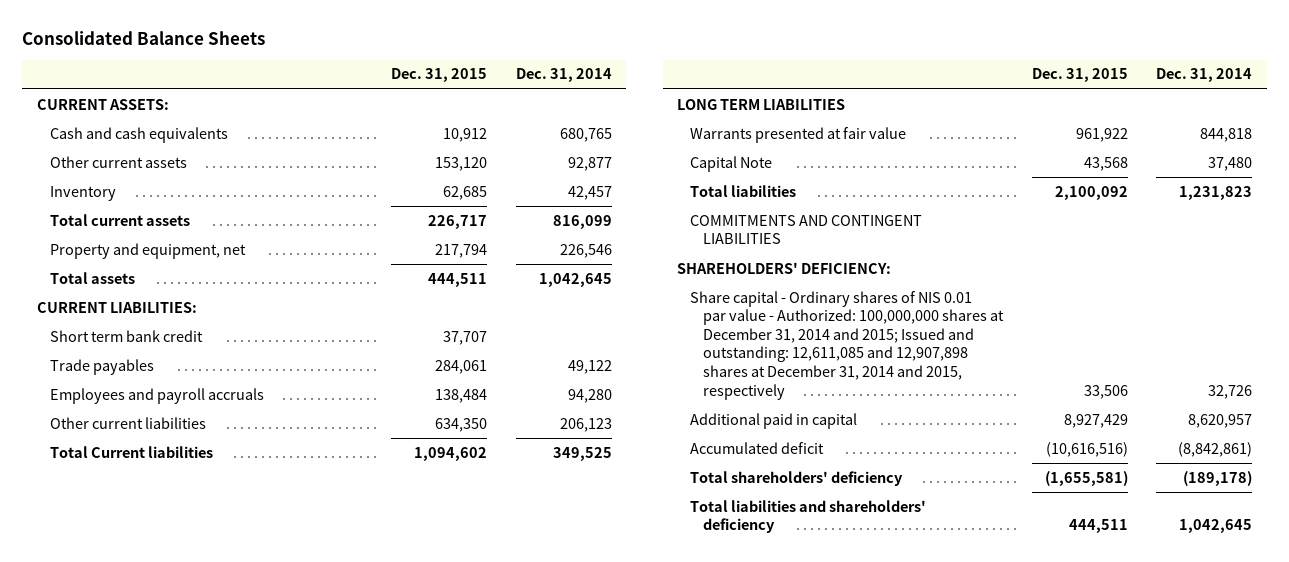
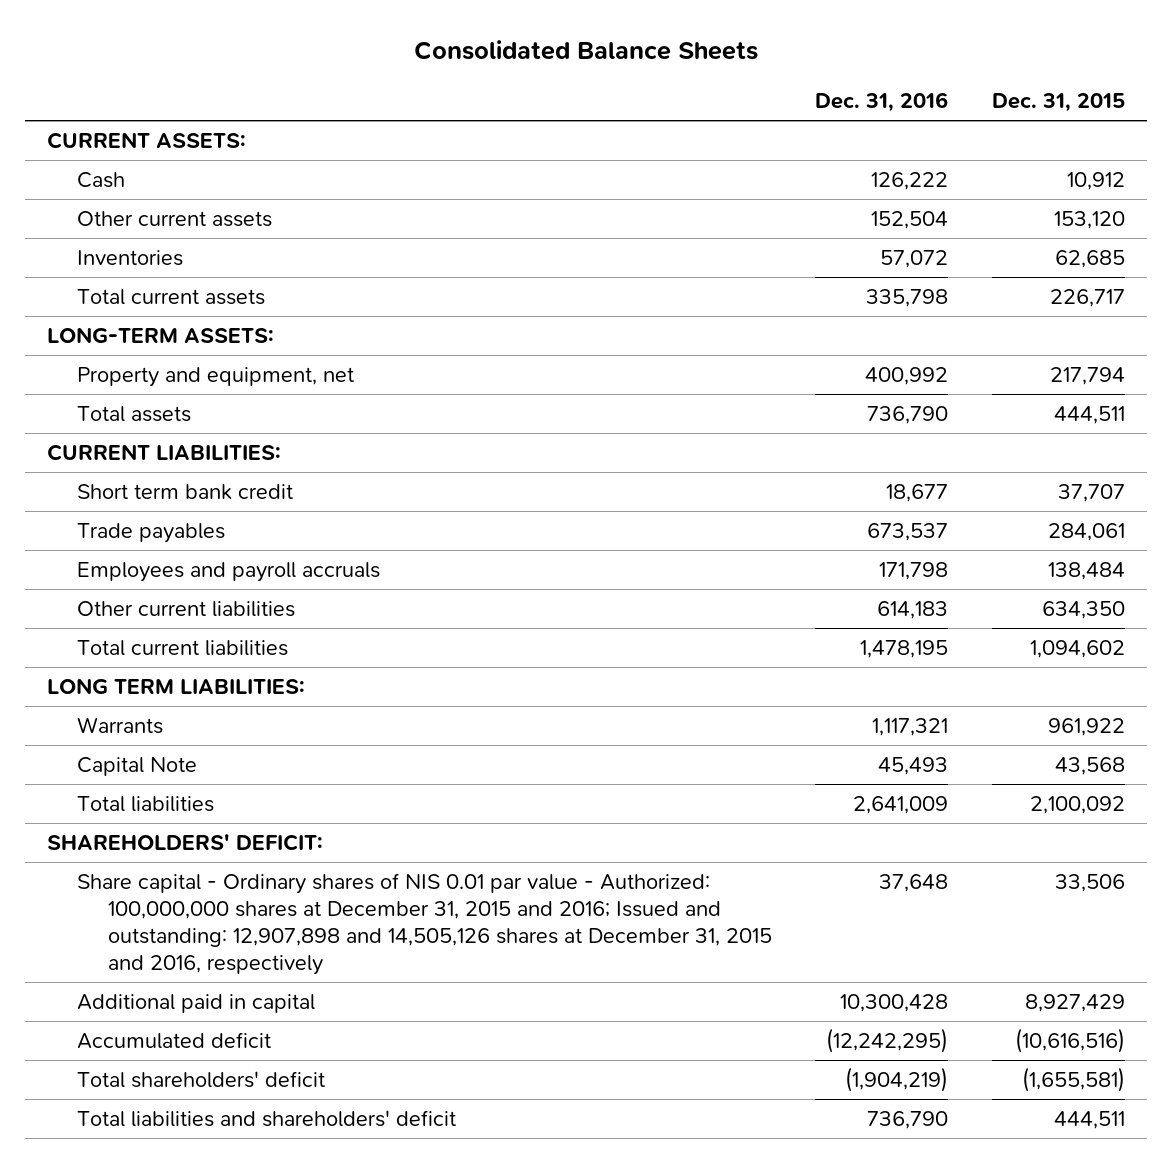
- | Dec. 31, 2015 | Dec. 31, 2014
+ | Dec. 31, 2016 | Dec. 31, 2015
- Cash and cash equivalents | 10,912 | 680,765
+ Cash | 126,222 | 10,912
- Inventory | 62,685 | 42,457
+ Inventories | 57,072 | 62,685
+ LONG-TERM ASSETS:
- Total Current liabilities | 1,094,602 | 349,525
- LONG TERM LIABILITIES
- Warrants presented at fair value | 961,922 | 844,818
+ Total current liabilities | 1,478,195 | 1,094,602
+ LONG TERM LIABILITIES:
+ Warrants | 1,117,321 | 961,922
- COMMITMENTS AND CONTINGENT LIABILITIES
- SHAREHOLDERS' DEFICIENCY:
- Share capital - Ordinary shares of NIS 0.01 par value - Authorized: 100,000,000 shares at December 31, 2014 and 2015; Issued and outstanding: 12,611,085 and 12,907,898 shares at December 31, 2014 and 2015, respectively | 33,506 | 32,726
+ SHAREHOLDERS' DEFICIT:
+ Share capital - Ordinary shares of NIS 0.01 par value - Authorized: 100,000,000 shares at December 31, 2015 and 2016; Issued and outstanding: 12,907,898 and 14,505,126 shares at December 31, 2015 and 2016, respectively | 37,648 | 33,506
- Total shareholders' deficiency | (1,655,581) | (189,178)
- Total liabilities and shareholders' deficiency | 444,511 | 1,042,645
+ Total shareholders' deficit | (1,904,219) | (1,655,581)
+ Total liabilities and shareholders' deficit | 736,790 | 444,511

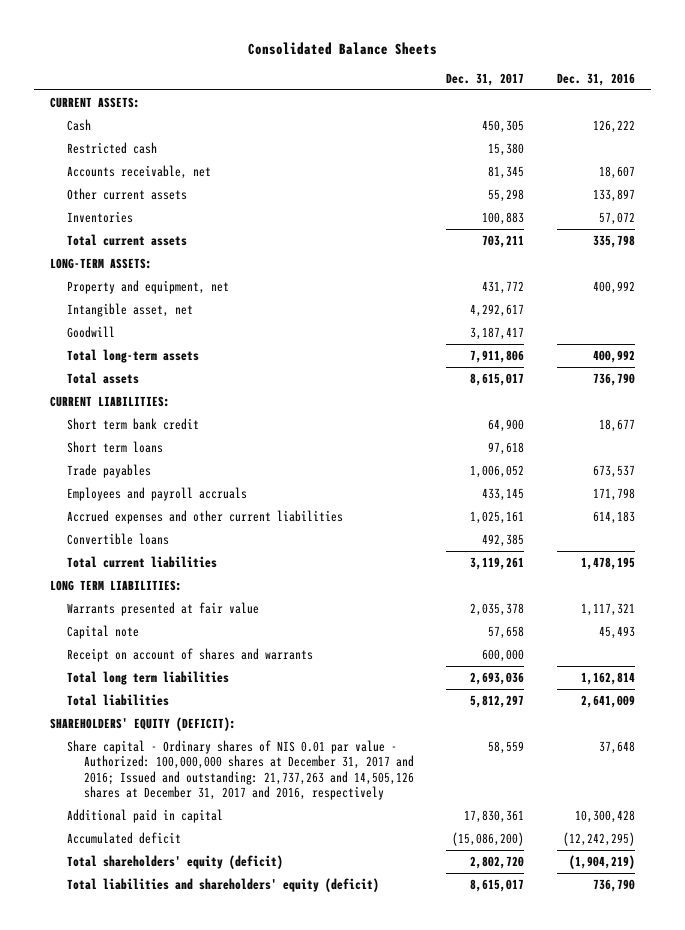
- | Dec. 31, 2016 | Dec. 31, 2015
+ | Dec. 31, 2017 | Dec. 31, 2016
- Other current assets | 152,504 | 153,120
+ Restricted cash | 15,380 |
+ Accounts receivable, net | 81,345 | 18,607
+ Other current assets | 55,298 | 133,897
+ Intangible asset, net | 4,292,617 |
+ Goodwill | 3,187,417 |
+ Total long-term assets | 7,911,806 | 400,992
+ Short term loans | 97,618 |
- Other current liabilities | 614,183 | 634,350
+ Accrued expenses and other current liabilities | 1,025,161 | 614,183
+ Convertible loans | 492,385 |
- Warrants | 1,117,321 | 961,922
- Capital Note | 45,493 | 43,568
+ Warrants presented at fair value | 2,035,378 | 1,117,321
+ Capital note | 57,658 | 45,493
+ Receipt on account of shares and warrants | 600,000 |
+ Total long term liabilities | 2,693,036 | 1,162,814
- SHAREHOLDERS' DEFICIT:
- Share capital - Ordinary shares of NIS 0.01 par value - Authorized: 100,000,000 shares at December 31, 2015 and 2016; Issued and outstanding: 12,907,898 and 14,505,126 shares at December 31, 2015 and 2016, respectively | 37,648 | 33,506
+ SHAREHOLDERS' EQUITY (DEFICIT):
+ Share capital - Ordinary shares of NIS 0.01 par value - Authorized: 100,000,000 shares at December 31, 2017 and 2016; Issued and outstanding: 21,737,263 and 14,505,126 shares at December 31, 2017 and 2016, respectively | 58,559 | 37,648
- Total shareholders' deficit | (1,904,219) | (1,655,581)
- Total liabilities and shareholders' deficit | 736,790 | 444,511
+ Total shareholders' equity (deficit) | 2,802,720 | (1,904,219)
+ Total liabilities and shareholders' equity (deficit) | 8,615,017 | 736,790

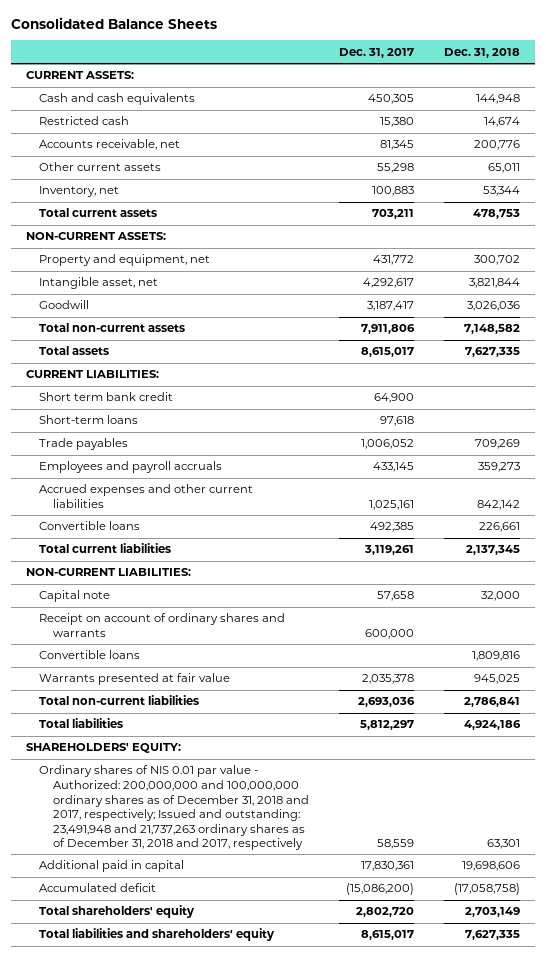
- | Dec. 31, 2017 | Dec. 31, 2016
+ | Dec. 31, 2017 | Dec. 31, 2018
- Cash | 450,305 | 126,222
+ Cash and cash equivalents | 450,305 | 144,948
- Inventories | 100,883 | 57,072
+ Inventory, net | 100,883 | 53,344
- LONG-TERM ASSETS:
+ NON-CURRENT ASSETS:
- Total long-term assets | 7,911,806 | 400,992
+ Total non-current assets | 7,911,806 | 7,148,582
- Short term loans | 97,618 |
+ Short-term loans | 97,618 |
- LONG TERM LIABILITIES:
+ NON-CURRENT LIABILITIES:
- Receipt on account of shares and warrants | 600,000 |
- Total long term liabilities | 2,693,036 | 1,162,814
+ Receipt on account of ordinary shares and warrants | 600,000 |
+ Convertible loans | | 1,809,816
moved down: Warrants presented at fair value | 2,035,378 | 945,025
+ Total non-current liabilities | 2,693,036 | 2,786,841
- SHAREHOLDERS' EQUITY (DEFICIT):
- Share capital - Ordinary shares of NIS 0.01 par value - Authorized: 100,000,000 shares at December 31, 2017 and 2016; Issued and outstanding: 21,737,263 and 14,505,126 shares at December 31, 2017 and 2016, respectively | 58,559 | 37,648
+ SHAREHOLDERS' EQUITY:
+ Ordinary shares of NIS 0.01 par value - Authorized: 200,000,000 and 100,000,000 ordinary shares as of December 31, 2018 and 2017, respectively; Issued and outstanding: 23,491,948 and 21,737,263 ordinary shares as of December 31, 2018 and 2017, respectively | 58,559 | 63,301
- Total shareholders' equity (deficit) | 2,802,720 | (1,904,219)
- Total liabilities and shareholders' equity (deficit) | 8,615,017 | 736,790
+ Total shareholders' equity | 2,802,720 | 2,703,149
+ Total liabilities and shareholders' equity | 8,615,017 | 7,627,335

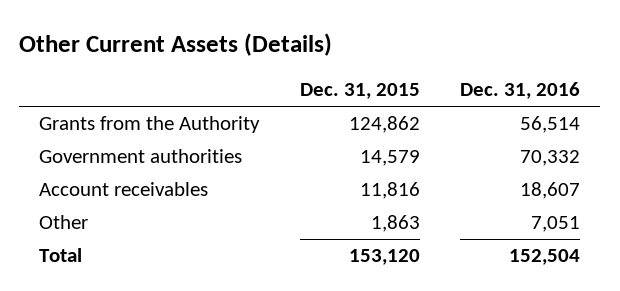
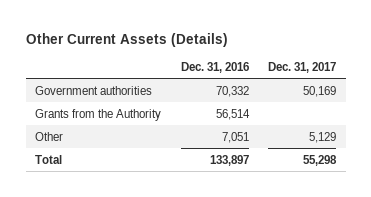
- | Dec. 31, 2015 | Dec. 31, 2016
+ | Dec. 31, 2016 | Dec. 31, 2017
- Account receivables | 11,816 | 18,607
moved down: Grants from the Authority | 56,514 |
- Total | 153,120 | 152,504
+ Total | 133,897 | 55,298

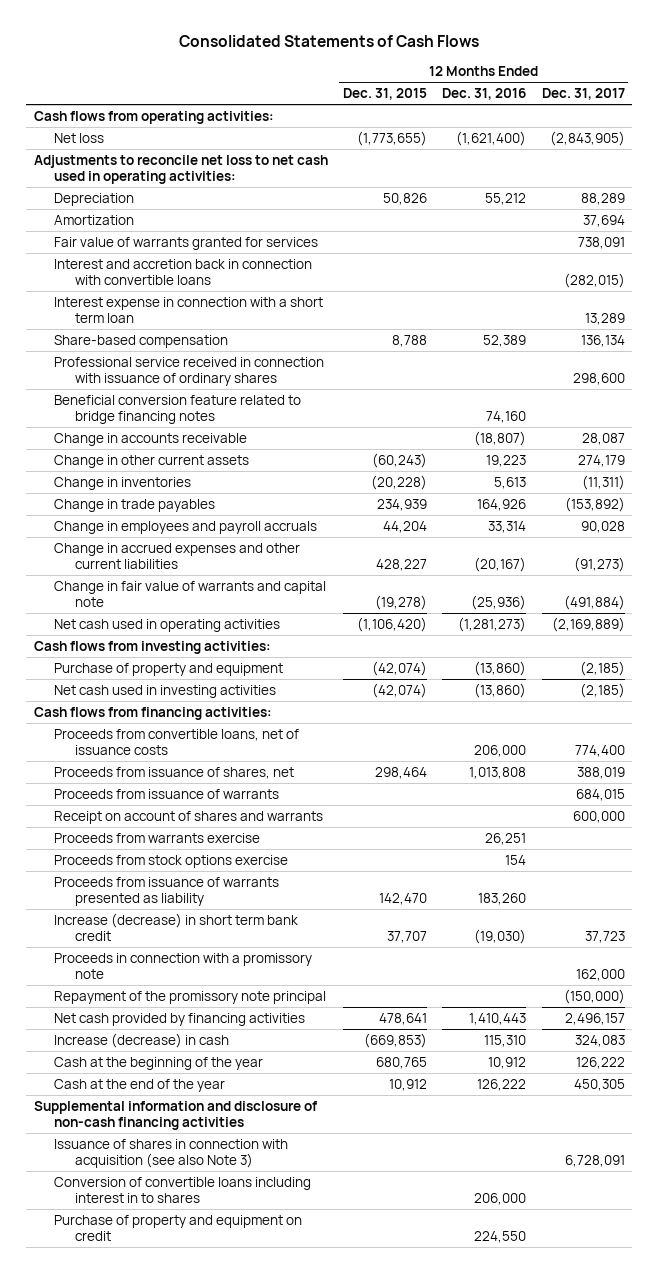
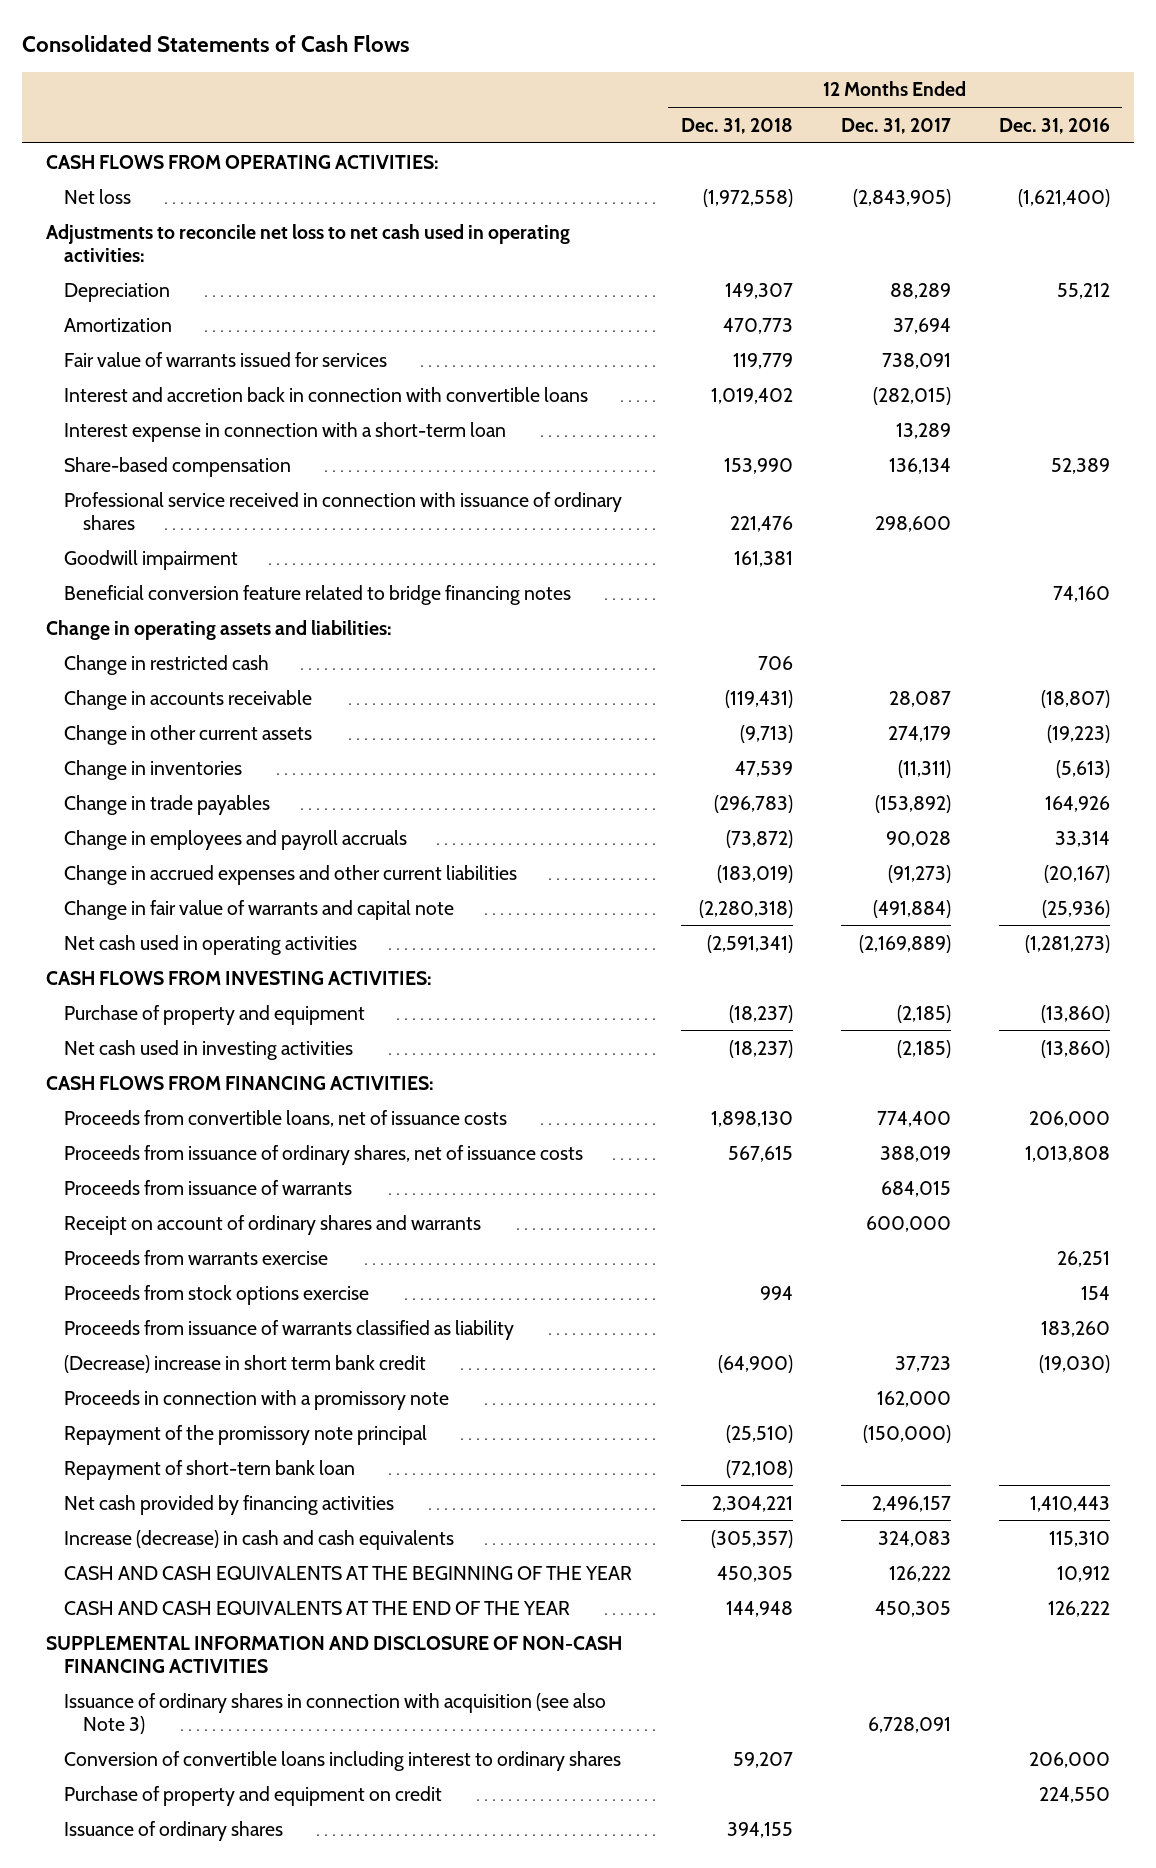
- | 12 Months Ended Dec. 31, 2015 | 12 Months Ended Dec. 31, 2016 | 12 Months Ended Dec. 31, 2017
+ | 12 Months Ended Dec. 31, 2018 | 12 Months Ended Dec. 31, 2017 | 12 Months Ended Dec. 31, 2016
- Cash flows from operating activities:
+ CASH FLOWS FROM OPERATING ACTIVITIES:
- Fair value of warrants granted for services | | | 738,091
+ Fair value of warrants issued for services | 119,779 | 738,091 |
- Interest expense in connection with a short term loan | | | 13,289
+ Interest expense in connection with a short-term loan | | 13,289 |
+ Goodwill impairment | 161,381 | |
+ Change in operating assets and liabilities:
+ Change in restricted cash | 706 | |
- Change in other current assets | (60,243) | 19,223 | 274,179
- Change in inventories | (20,228) | 5,613 | (11,311)
+ Change in other current assets | (9,713) | 274,179 | (19,223)
+ Change in inventories | 47,539 | (11,311) | (5,613)
- Cash flows from investing activities:
+ CASH FLOWS FROM INVESTING ACTIVITIES:
- Cash flows from financing activities:
+ CASH FLOWS FROM FINANCING ACTIVITIES:
- Proceeds from issuance of shares, net | 298,464 | 1,013,808 | 388,019
+ Proceeds from issuance of ordinary shares, net of issuance costs | 567,615 | 388,019 | 1,013,808
- Receipt on account of shares and warrants | | | 600,000
+ Receipt on account of ordinary shares and warrants | | 600,000 |
- Proceeds from issuance of warrants presented as liability | 142,470 | 183,260 |
- Increase (decrease) in short term bank credit | 37,707 | (19,030) | 37,723
+ Proceeds from issuance of warrants classified as liability | | | 183,260
+ (Decrease) increase in short term bank credit | (64,900) | 37,723 | (19,030)
+ Repayment of short-tern bank loan | (72,108) | |
- Increase (decrease) in cash | (669,853) | 115,310 | 324,083
- Cash at the beginning of the year | 680,765 | 10,912 | 126,222
- Cash at the end of the year | 10,912 | 126,222 | 450,305
- Supplemental information and disclosure of non-cash financing activities
- Issuance of shares in connection with acquisition (see also Note 3) | | | 6,728,091
- Conversion of convertible loans including interest in to shares | | 206,000 |
+ Increase (decrease) in cash and cash equivalents | (305,357) | 324,083 | 115,310
+ CASH AND CASH EQUIVALENTS AT THE BEGINNING OF THE YEAR | 450,305 | 126,222 | 10,912
+ CASH AND CASH EQUIVALENTS AT THE END OF THE YEAR | 144,948 | 450,305 | 126,222
+ SUPPLEMENTAL INFORMATION AND DISCLOSURE OF NON-CASH FINANCING ACTIVITIES
+ Issuance of ordinary shares in connection with acquisition (see also Note 3) | | 6,728,091 |
+ Conversion of convertible loans including interest to ordinary shares | 59,207 | | 206,000
+ Issuance of ordinary shares | 394,155 | |

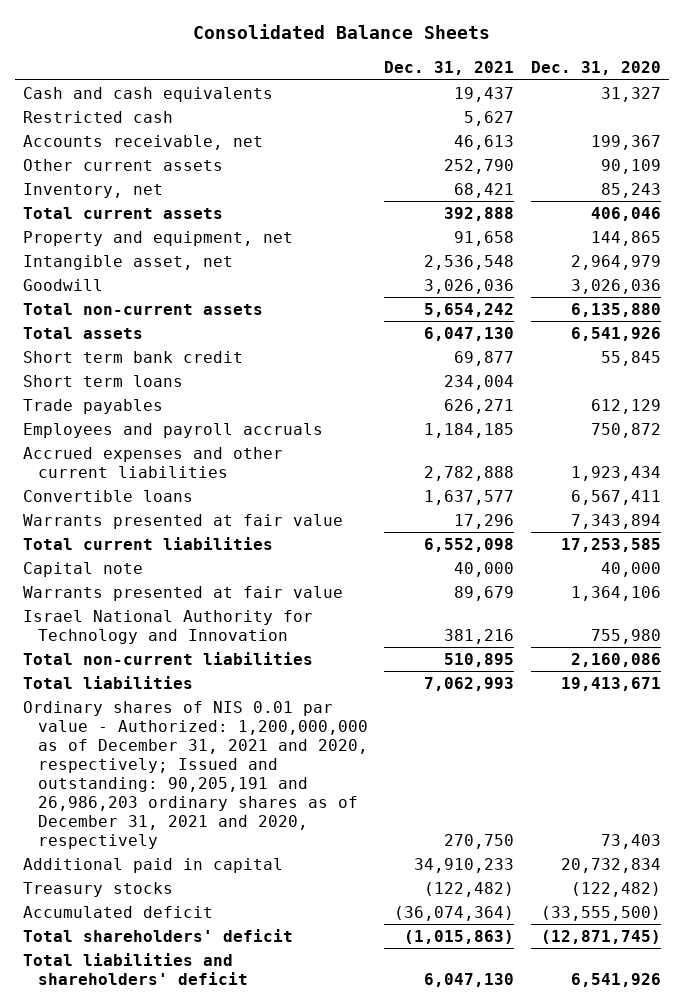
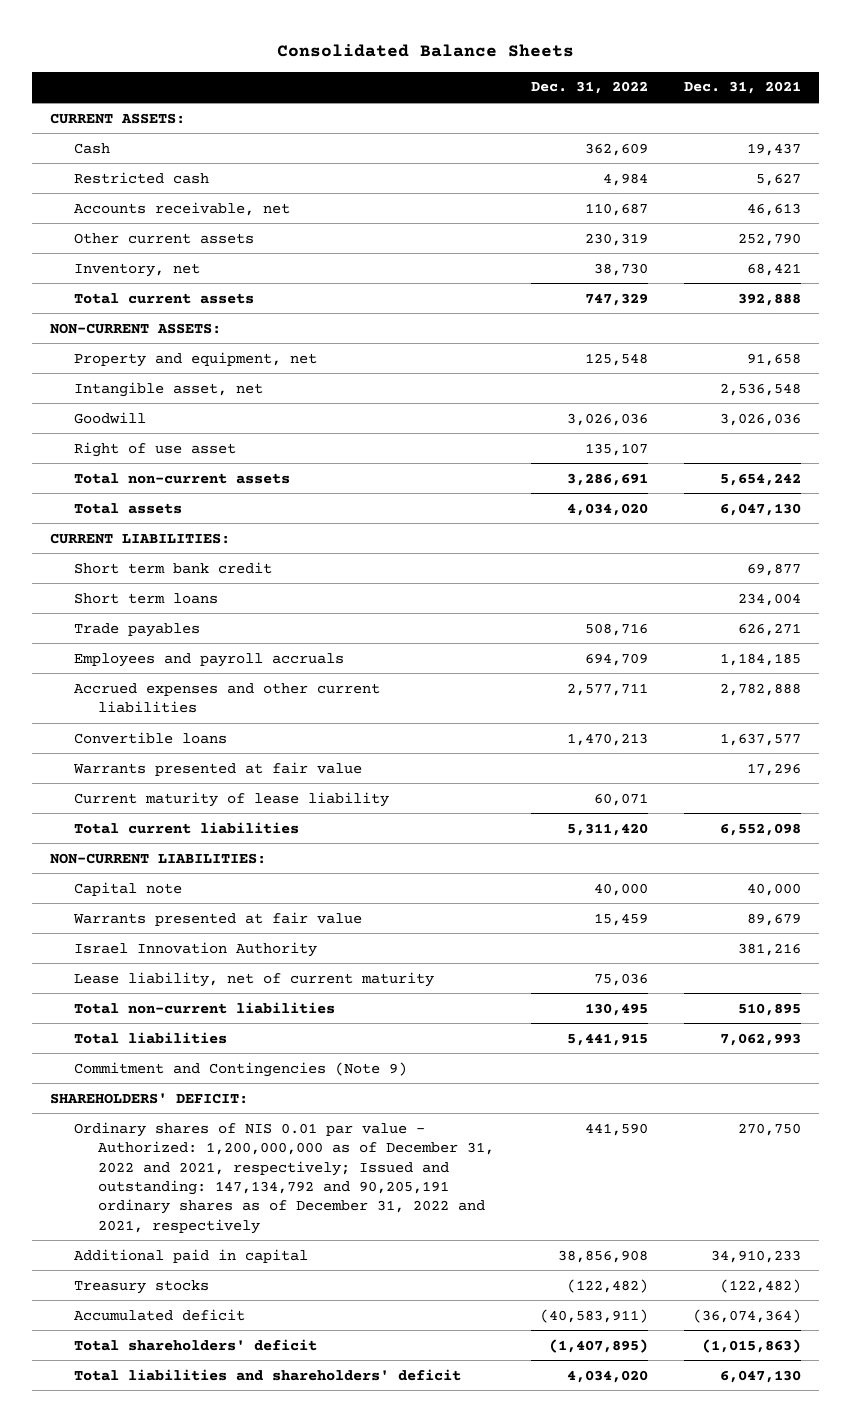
- | Dec. 31, 2021 | Dec. 31, 2020
+ | Dec. 31, 2022 | Dec. 31, 2021
- Cash and cash equivalents | 19,437 | 31,327
+ CURRENT ASSETS:
+ Cash | 362,609 | 19,437
+ NON-CURRENT ASSETS:
+ Right of use asset | 135,107 |
+ CURRENT LIABILITIES:
+ Current maturity of lease liability | 60,071 |
+ NON-CURRENT LIABILITIES:
- Israel National Authority for Technology and Innovation | 381,216 | 755,980
+ Israel Innovation Authority | | 381,216
+ Lease liability, net of current maturity | 75,036 |
- Ordinary shares of NIS 0.01 par value - Authorized: 1,200,000,000 as of December 31, 2021 and 2020, respectively; Issued and outstanding: 90,205,191 and 26,986,203 ordinary shares as of December 31, 2021 and 2020, respectively | 270,750 | 73,403
+ Commitment and Contingencies (Note 9)
+ SHAREHOLDERS' DEFICIT:
+ Ordinary shares of NIS 0.01 par value - Authorized: 1,200,000,000 as of December 31, 2022 and 2021, respectively; Issued and outstanding: 147,134,792 and 90,205,191 ordinary shares as of December 31, 2022 and 2021, respectively | 441,590 | 270,750

